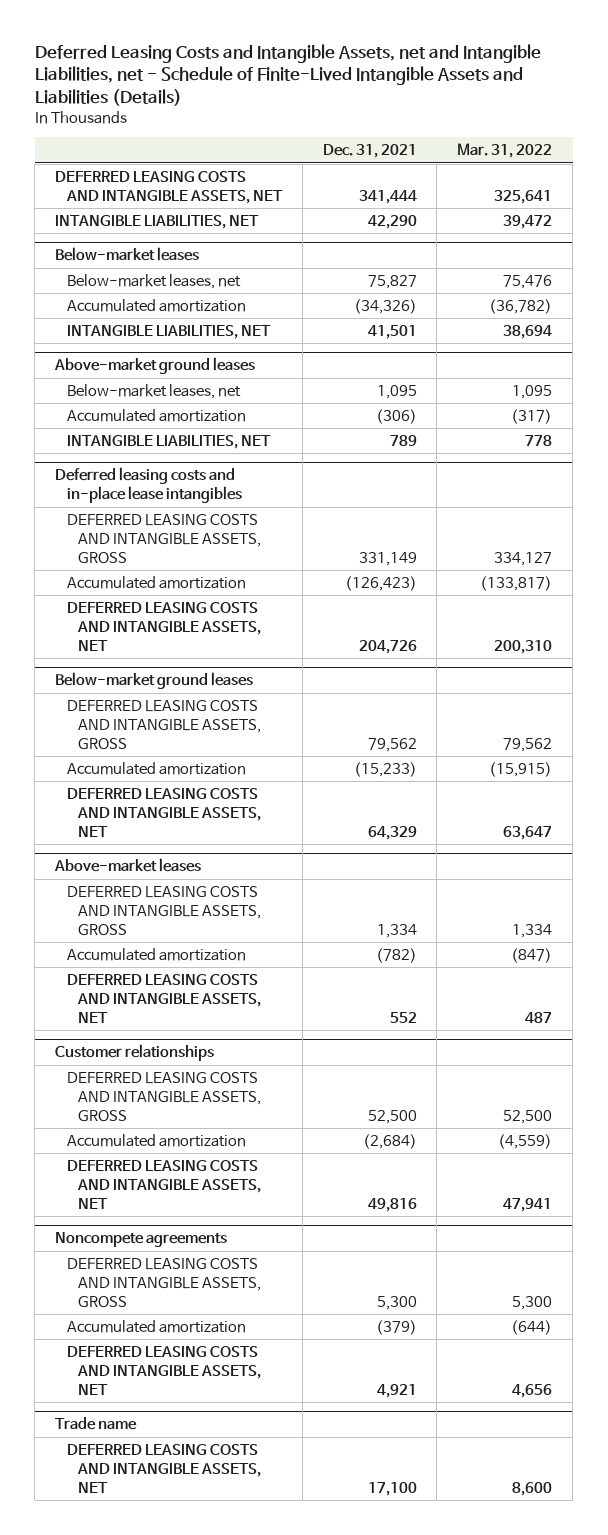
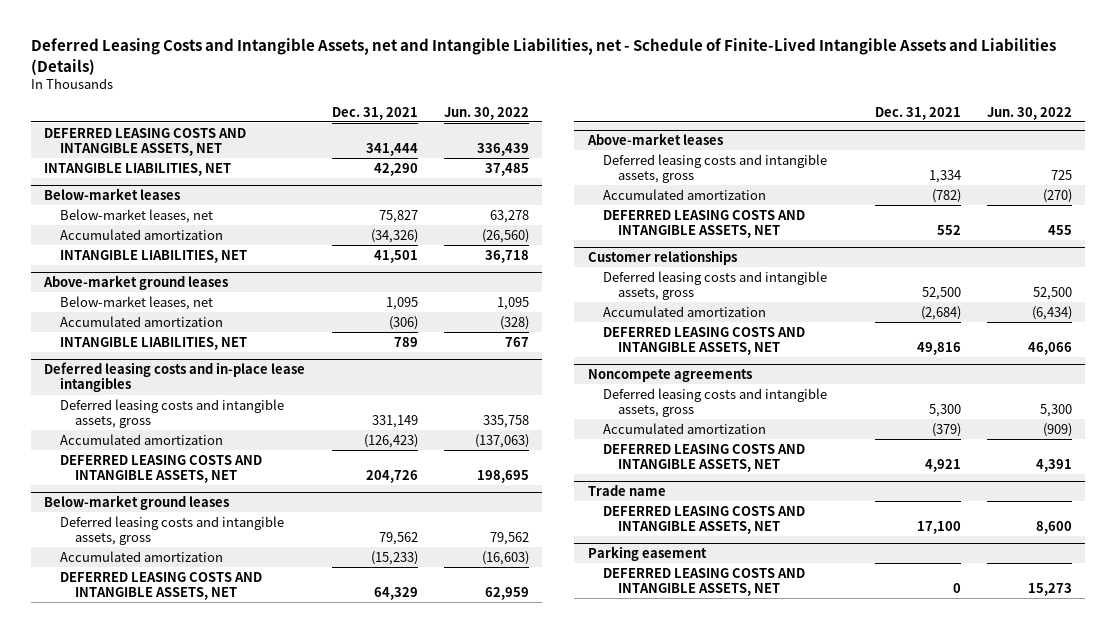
- | Dec. 31, 2021 | Mar. 31, 2022
+ | Dec. 31, 2021 | Jun. 30, 2022
@ Deferred leasing costs and in-place lease intangibles
- DEFERRED LEASING COSTS AND INTANGIBLE ASSETS, GROSS | 331,149 | 334,127
+ Deferred leasing costs and intangible assets, gross | 331,149 | 335,758
@ Below-market ground leases
- DEFERRED LEASING COSTS AND INTANGIBLE ASSETS, GROSS | 79,562 | 79,562
+ Deferred leasing costs and intangible assets, gross | 79,562 | 79,562
@ Above-market leases
- DEFERRED LEASING COSTS AND INTANGIBLE ASSETS, GROSS | 1,334 | 1,334
+ Deferred leasing costs and intangible assets, gross | 1,334 | 725
@ Customer relationships
- DEFERRED LEASING COSTS AND INTANGIBLE ASSETS, GROSS | 52,500 | 52,500
+ Deferred leasing costs and intangible assets, gross | 52,500 | 52,500
@ Noncompete agreements
- DEFERRED LEASING COSTS AND INTANGIBLE ASSETS, GROSS | 5,300 | 5,300
+ Deferred leasing costs and intangible assets, gross | 5,300 | 5,300
+ Parking easement
+ DEFERRED LEASING COSTS AND INTANGIBLE ASSETS, NET | 0 | 15,273

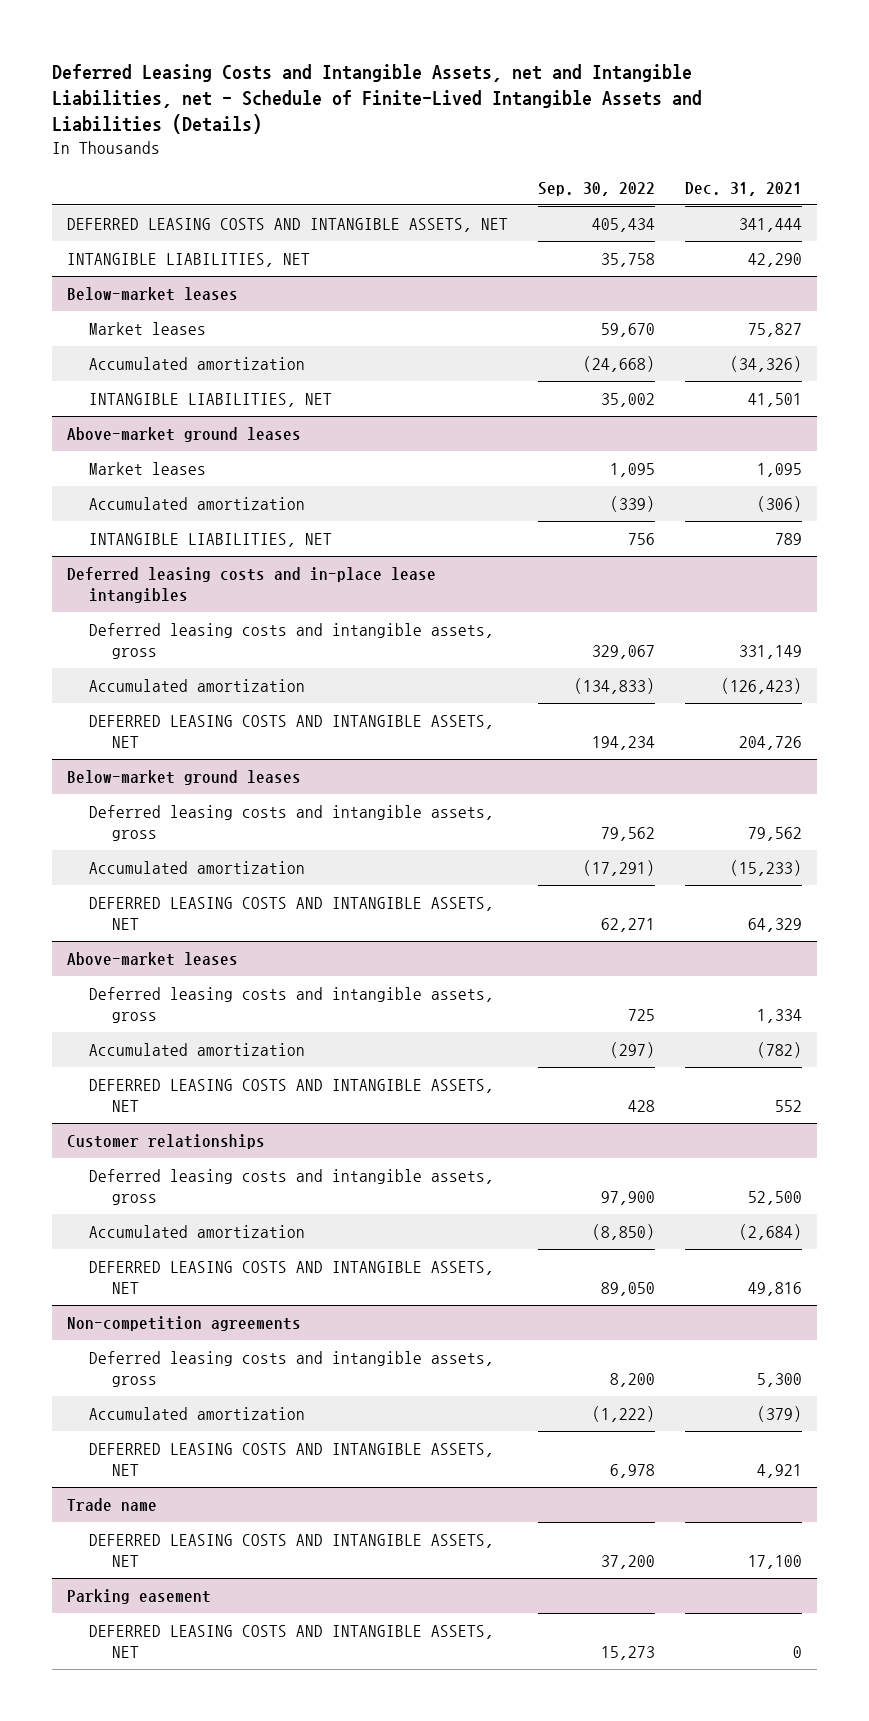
- | Dec. 31, 2021 | Jun. 30, 2022
+ | Sep. 30, 2022 | Dec. 31, 2021
@ Below-market leases
- Below-market leases, net | 75,827 | 63,278
+ Market leases | 59,670 | 75,827
@ Above-market ground leases
- Below-market leases, net | 1,095 | 1,095
+ Market leases | 1,095 | 1,095
- Noncompete agreements
+ Non-competition agreements

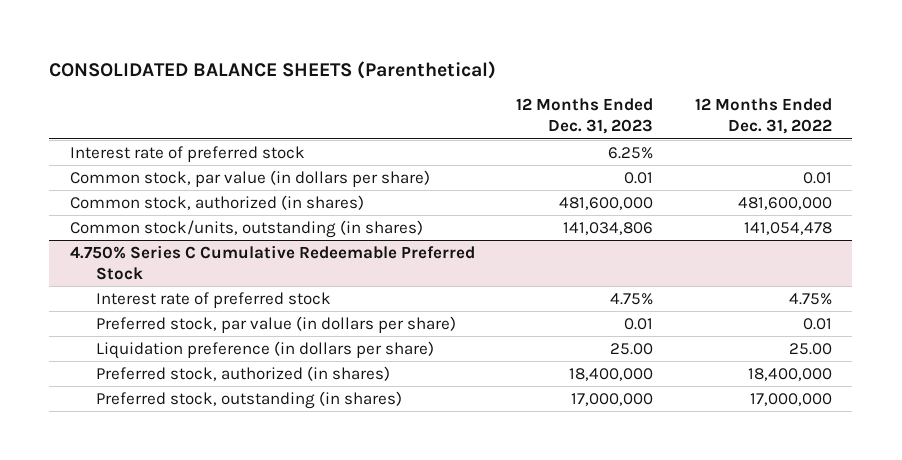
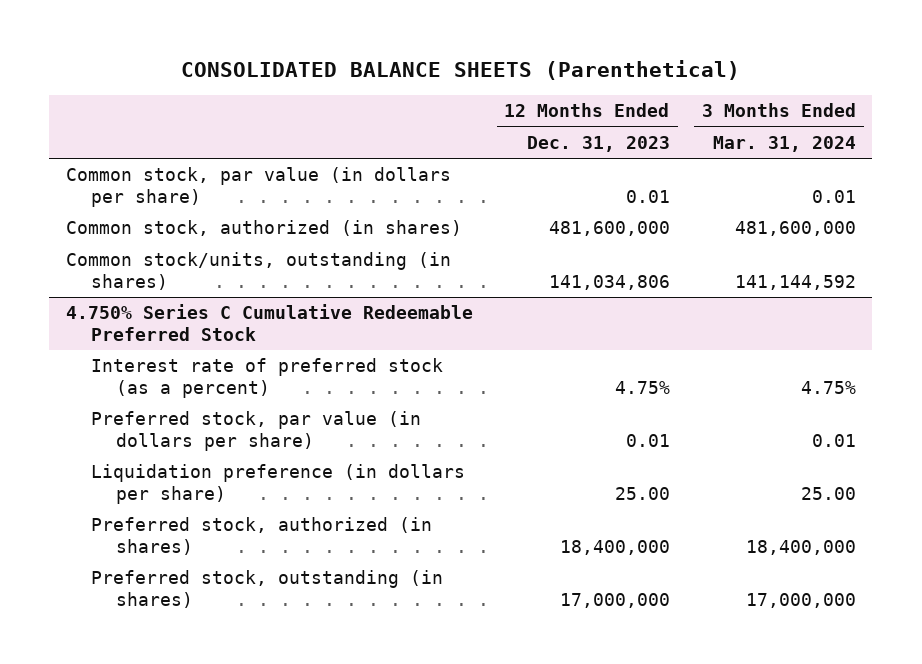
- | 12 Months Ended Dec. 31, 2023 | 12 Months Ended Dec. 31, 2022
+ | 12 Months Ended Dec. 31, 2023 | 3 Months Ended Mar. 31, 2024
- Interest rate of preferred stock | 6.25% |
@ 4.750% Series C Cumulative Redeemable Preferred Stock
- Interest rate of preferred stock | 4.75% | 4.75%
+ Interest rate of preferred stock (as a percent) | 4.75% | 4.75%

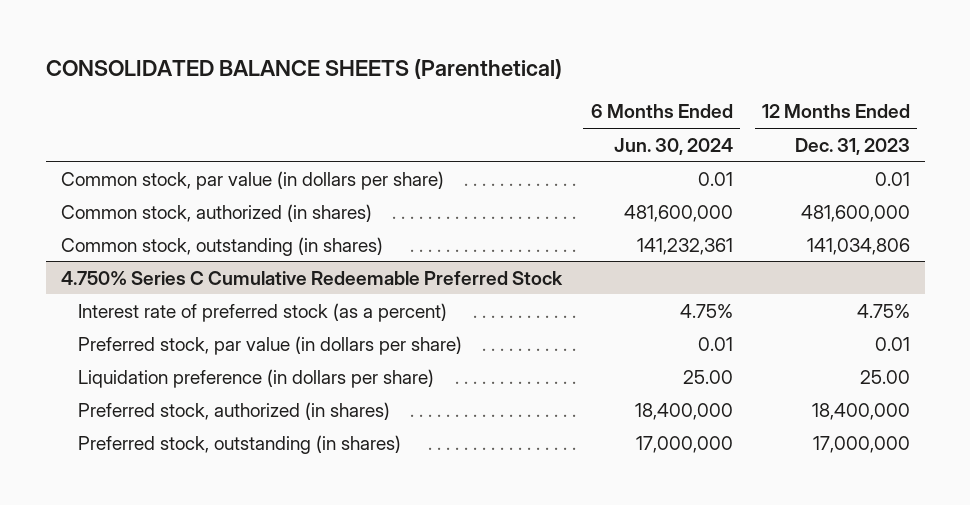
- | 12 Months Ended Dec. 31, 2023 | 3 Months Ended Mar. 31, 2024
+ | 6 Months Ended Jun. 30, 2024 | 12 Months Ended Dec. 31, 2023
- Common stock/units, outstanding (in shares) | 141,034,806 | 141,144,592
+ Common stock, outstanding (in shares) | 141,232,361 | 141,034,806

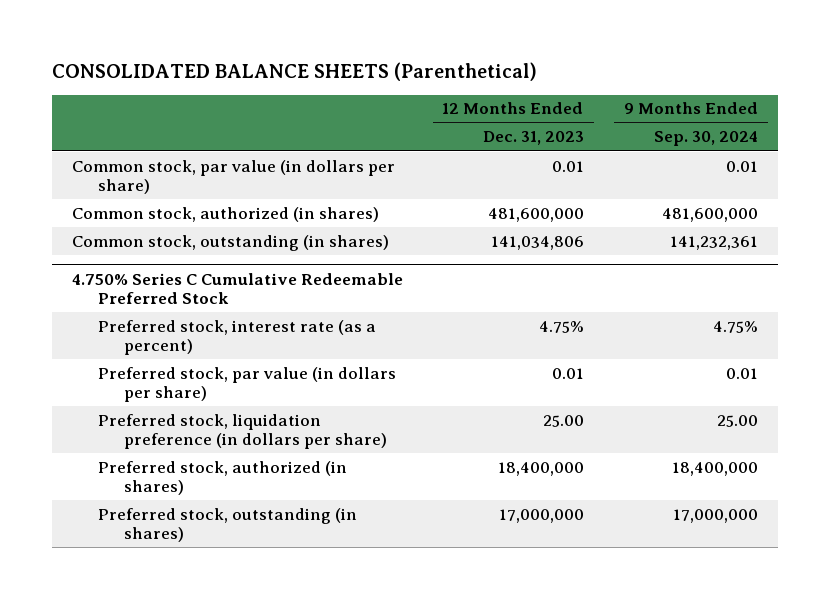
- | 6 Months Ended Jun. 30, 2024 | 12 Months Ended Dec. 31, 2023
+ | 12 Months Ended Dec. 31, 2023 | 9 Months Ended Sep. 30, 2024
@ 4.750% Series C Cumulative Redeemable Preferred Stock
- Interest rate of preferred stock (as a percent) | 4.75% | 4.75%
+ Preferred stock, interest rate (as a percent) | 4.75% | 4.75%
- Liquidation preference (in dollars per share) | 25.00 | 25.00
+ Preferred stock, liquidation preference (in dollars per share) | 25.00 | 25.00

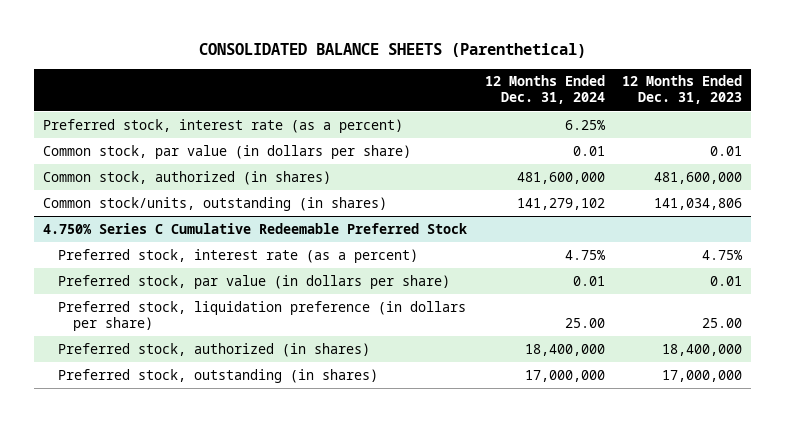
- | 12 Months Ended Dec. 31, 2023 | 9 Months Ended Sep. 30, 2024
+ | 12 Months Ended Dec. 31, 2024 | 12 Months Ended Dec. 31, 2023
+ Preferred stock, interest rate (as a percent) | 6.25% |
- Common stock, outstanding (in shares) | 141,034,806 | 141,232,361
+ Common stock/units, outstanding (in shares) | 141,279,102 | 141,034,806

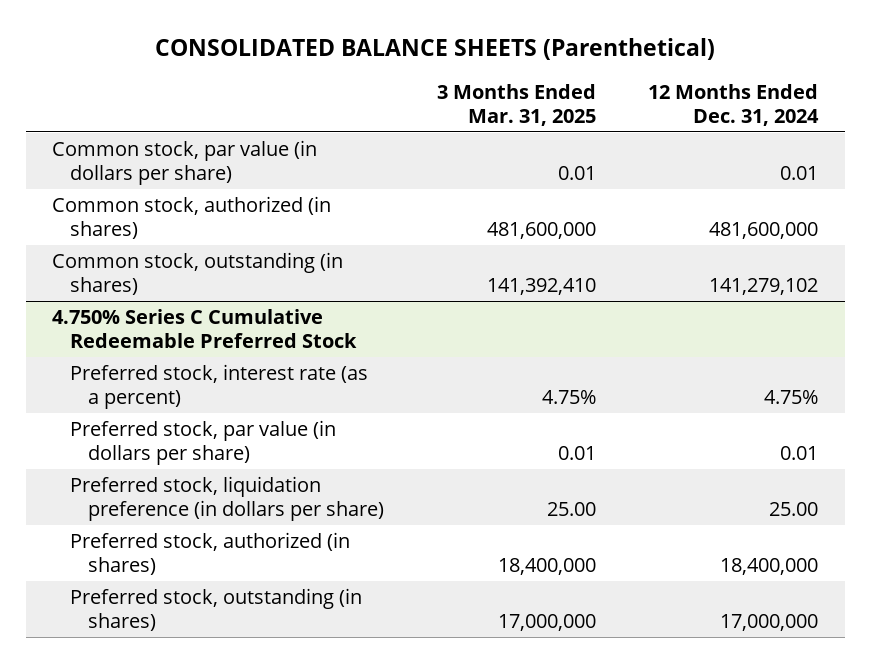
- | 12 Months Ended Dec. 31, 2024 | 12 Months Ended Dec. 31, 2023
+ | 3 Months Ended Mar. 31, 2025 | 12 Months Ended Dec. 31, 2024
- Preferred stock, interest rate (as a percent) | 6.25% |
- Common stock/units, outstanding (in shares) | 141,279,102 | 141,034,806
+ Common stock, outstanding (in shares) | 141,392,410 | 141,279,102

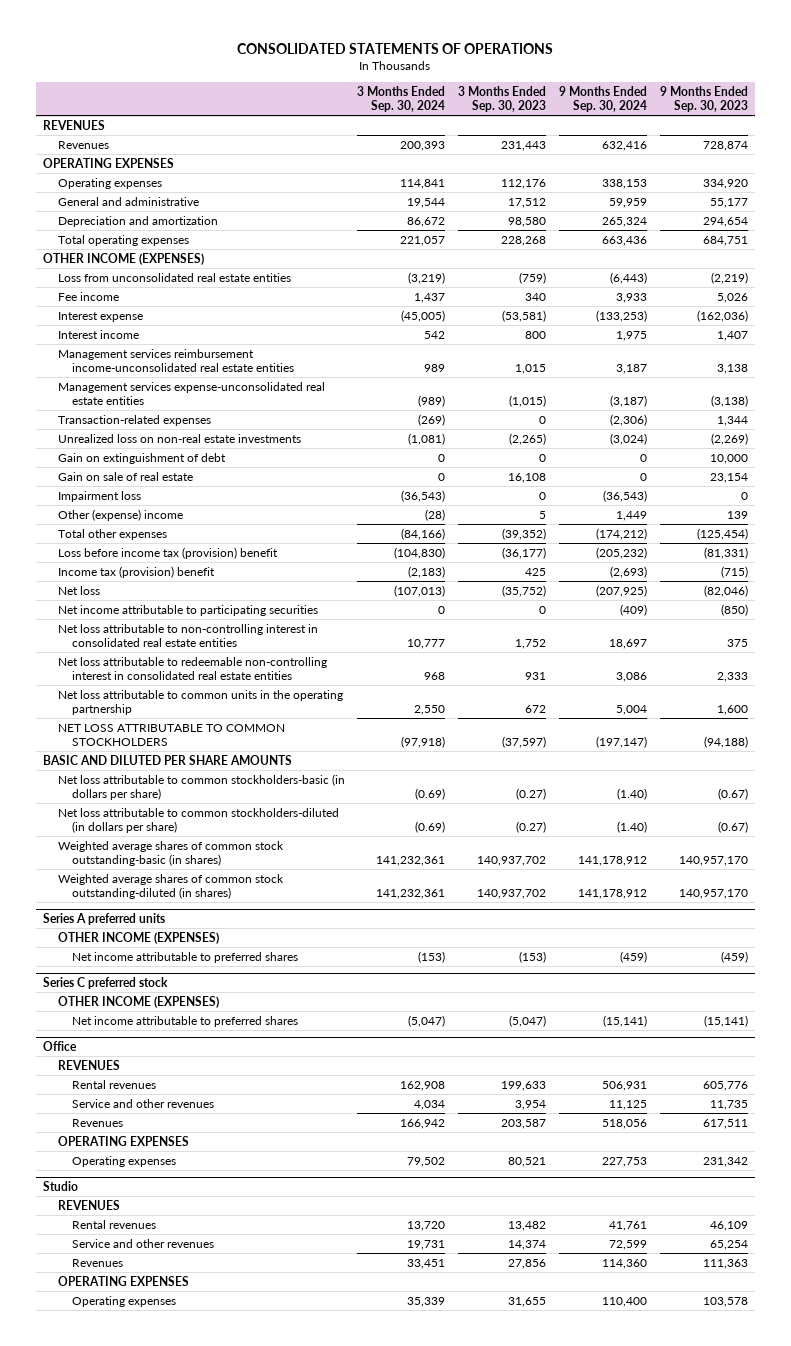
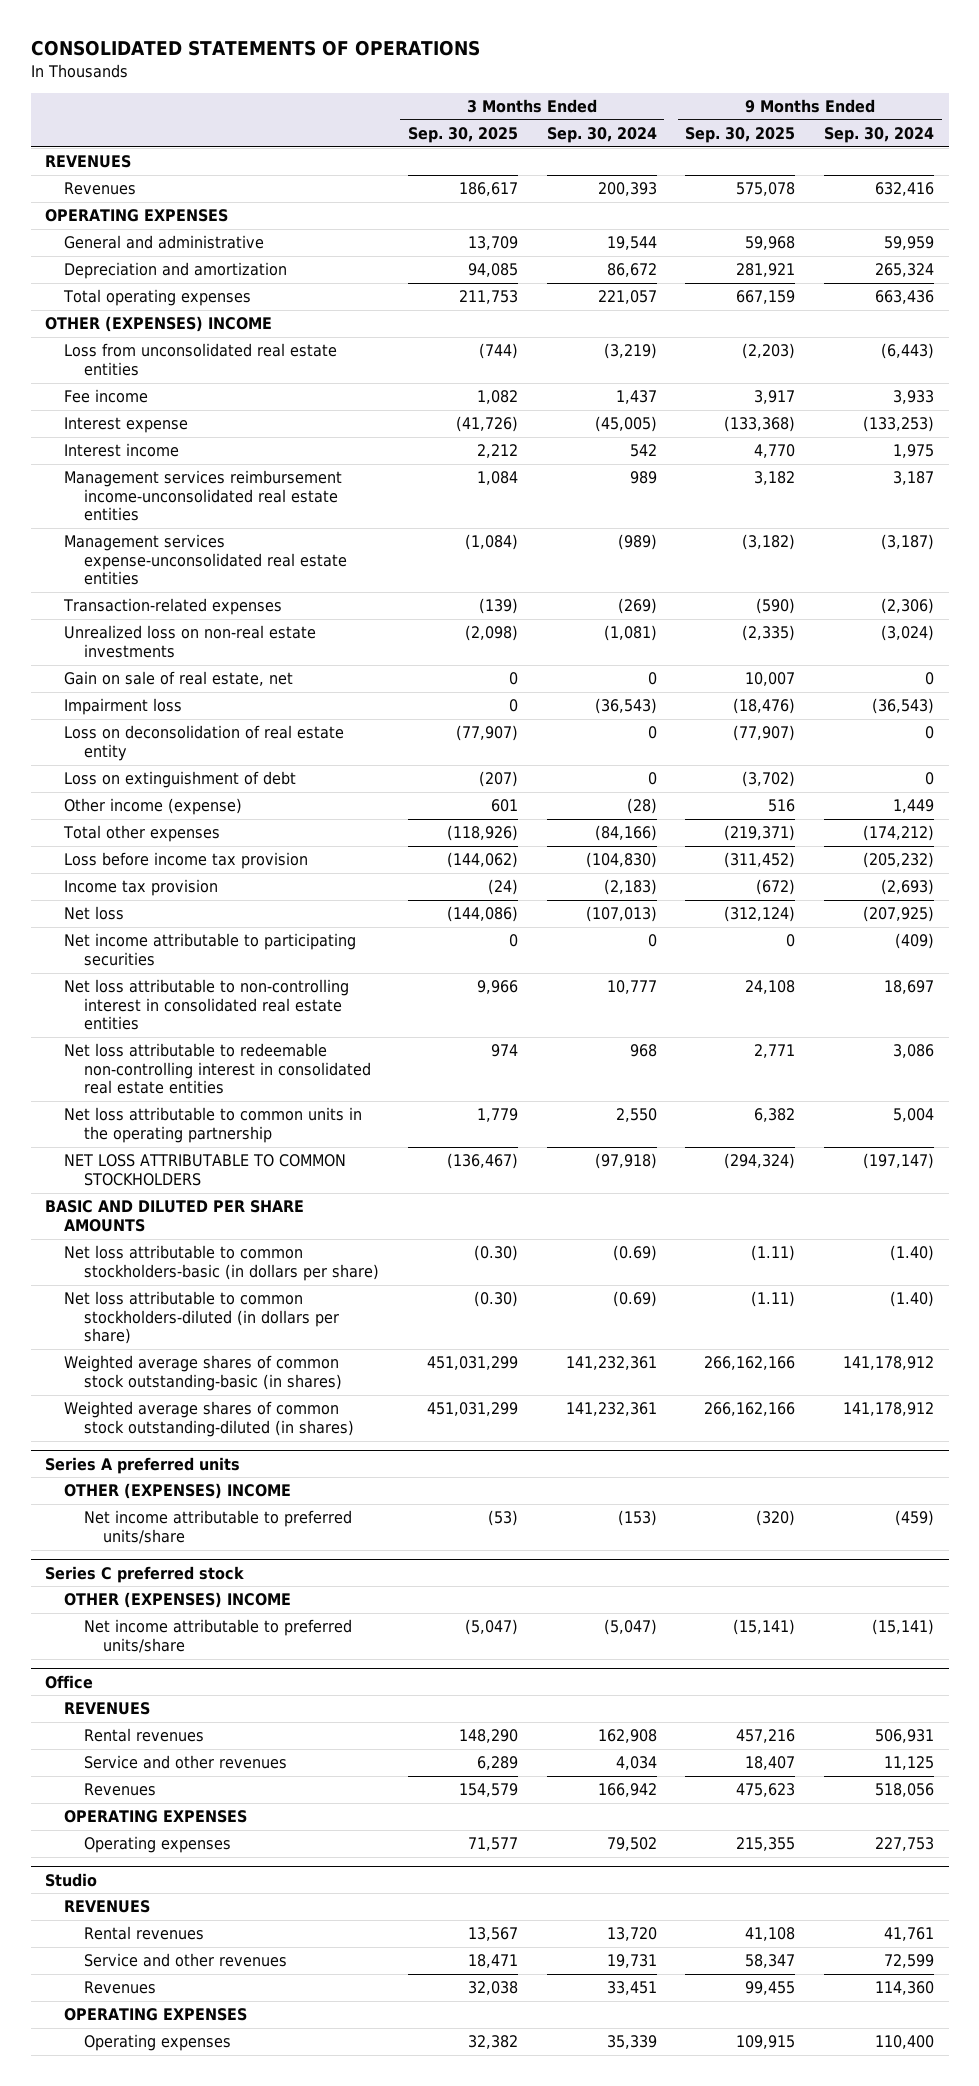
- | 3 Months Ended Sep. 30, 2024 | 3 Months Ended Sep. 30, 2023 | 9 Months Ended Sep. 30, 2024 | 9 Months Ended Sep. 30, 2023
+ | 3 Months Ended Sep. 30, 2025 | 3 Months Ended Sep. 30, 2024 | 9 Months Ended Sep. 30, 2025 | 9 Months Ended Sep. 30, 2024
- Operating expenses | 114,841 | 112,176 | 338,153 | 334,920
- OTHER INCOME (EXPENSES)
+ OTHER (EXPENSES) INCOME
- Gain on extinguishment of debt | 0 | 0 | 0 | 10,000
- Gain on sale of real estate | 0 | 16,108 | 0 | 23,154
+ Gain on sale of real estate, net | 0 | 0 | 10,007 | 0
- Other (expense) income | (28) | 5 | 1,449 | 139
+ Loss on deconsolidation of real estate entity | (77,907) | 0 | (77,907) | 0
+ Loss on extinguishment of debt | (207) | 0 | (3,702) | 0
+ Other income (expense) | 601 | (28) | 516 | 1,449
- Loss before income tax (provision) benefit | (104,830) | (36,177) | (205,232) | (81,331)
- Income tax (provision) benefit | (2,183) | 425 | (2,693) | (715)
+ Loss before income tax provision | (144,062) | (104,830) | (311,452) | (205,232)
+ Income tax provision | (24) | (2,183) | (672) | (2,693)
@ Series A preferred units
- OTHER INCOME (EXPENSES)
- Net income attributable to preferred shares | (153) | (153) | (459) | (459)
+ OTHER (EXPENSES) INCOME
+ Net income attributable to preferred units/share | (53) | (153) | (320) | (459)
@ Series C preferred stock
- OTHER INCOME (EXPENSES)
- Net income attributable to preferred shares | (5,047) | (5,047) | (15,141) | (15,141)
+ OTHER (EXPENSES) INCOME
+ Net income attributable to preferred units/share | (5,047) | (5,047) | (15,141) | (15,141)

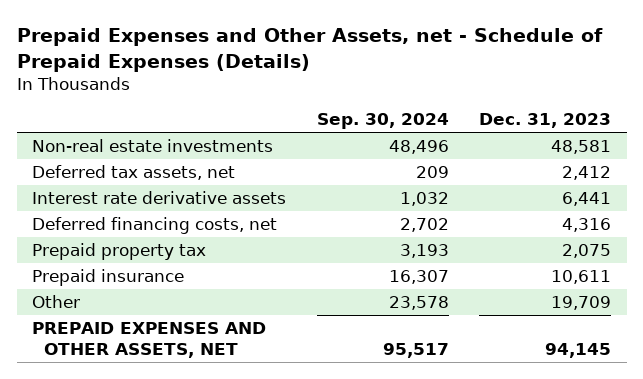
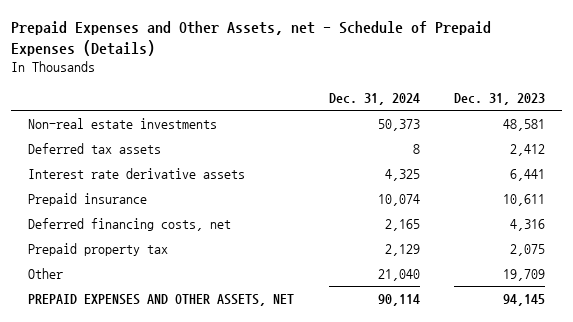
- | Sep. 30, 2024 | Dec. 31, 2023
+ | Dec. 31, 2024 | Dec. 31, 2023
- Deferred tax assets, net | 209 | 2,412
+ Deferred tax assets | 8 | 2,412
moved up: Prepaid insurance | 10,074 | 10,611

